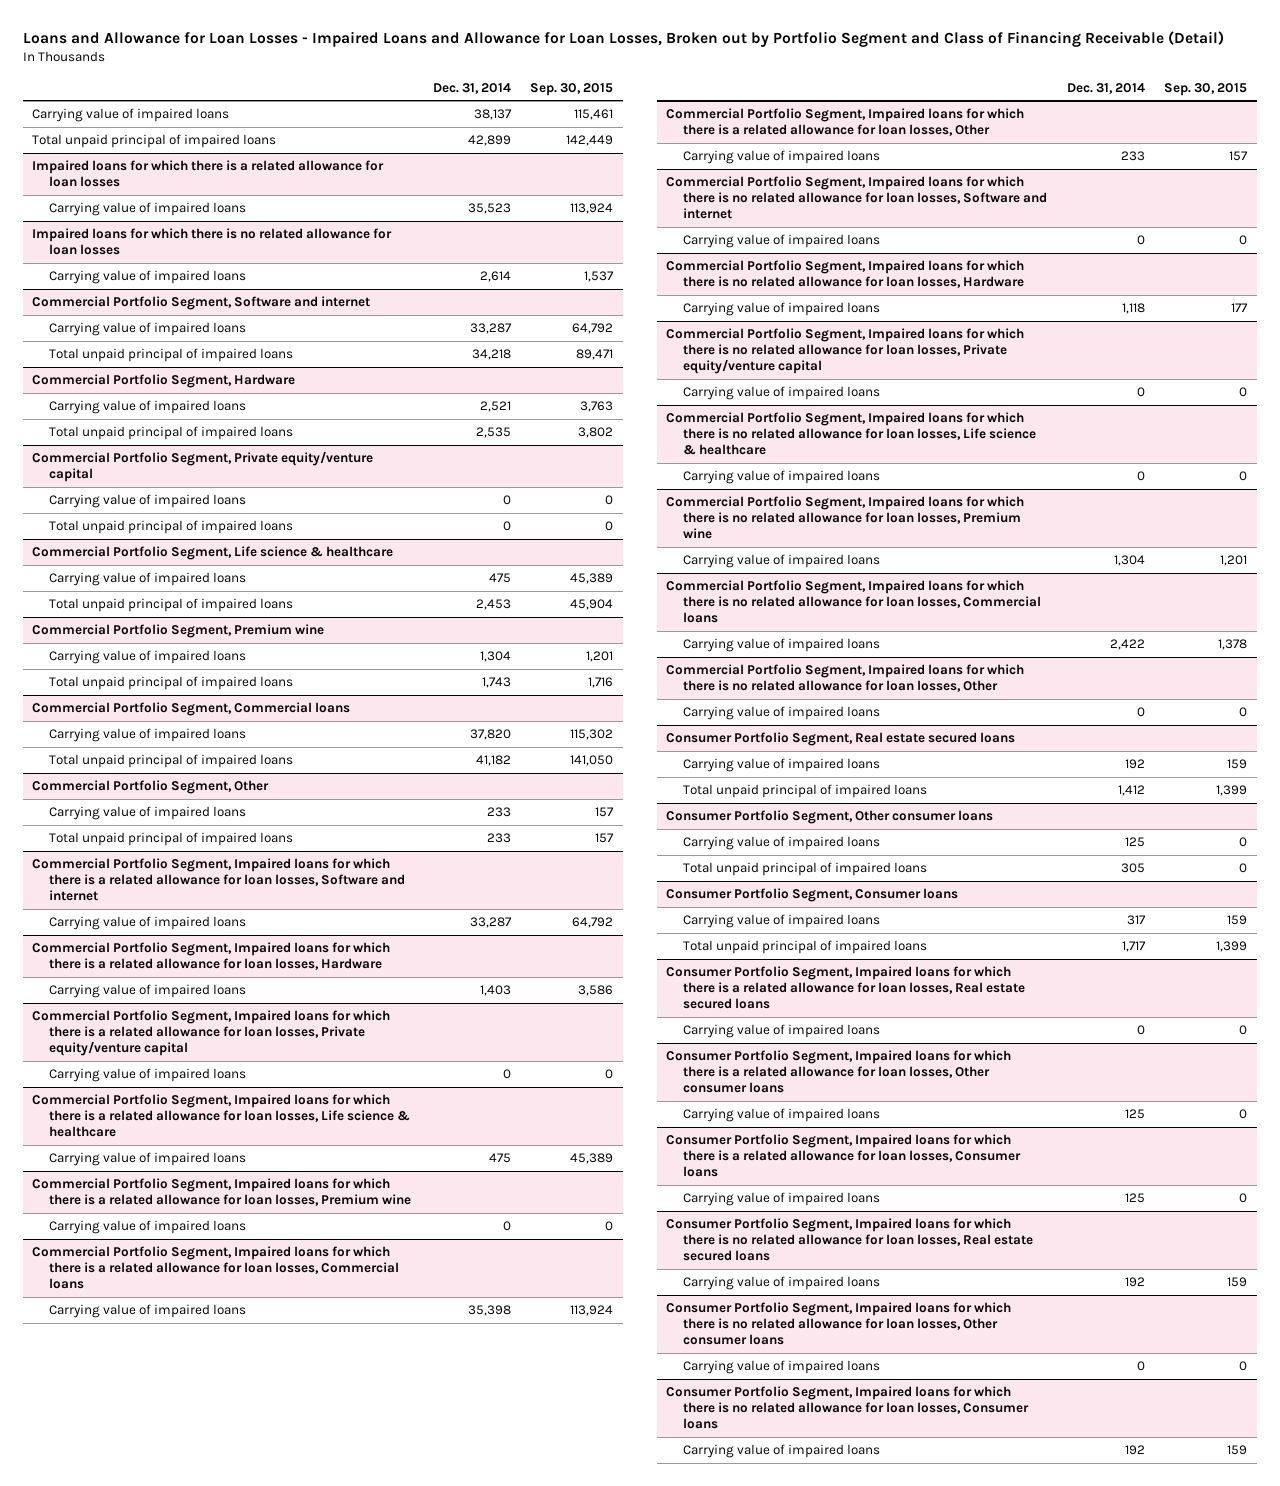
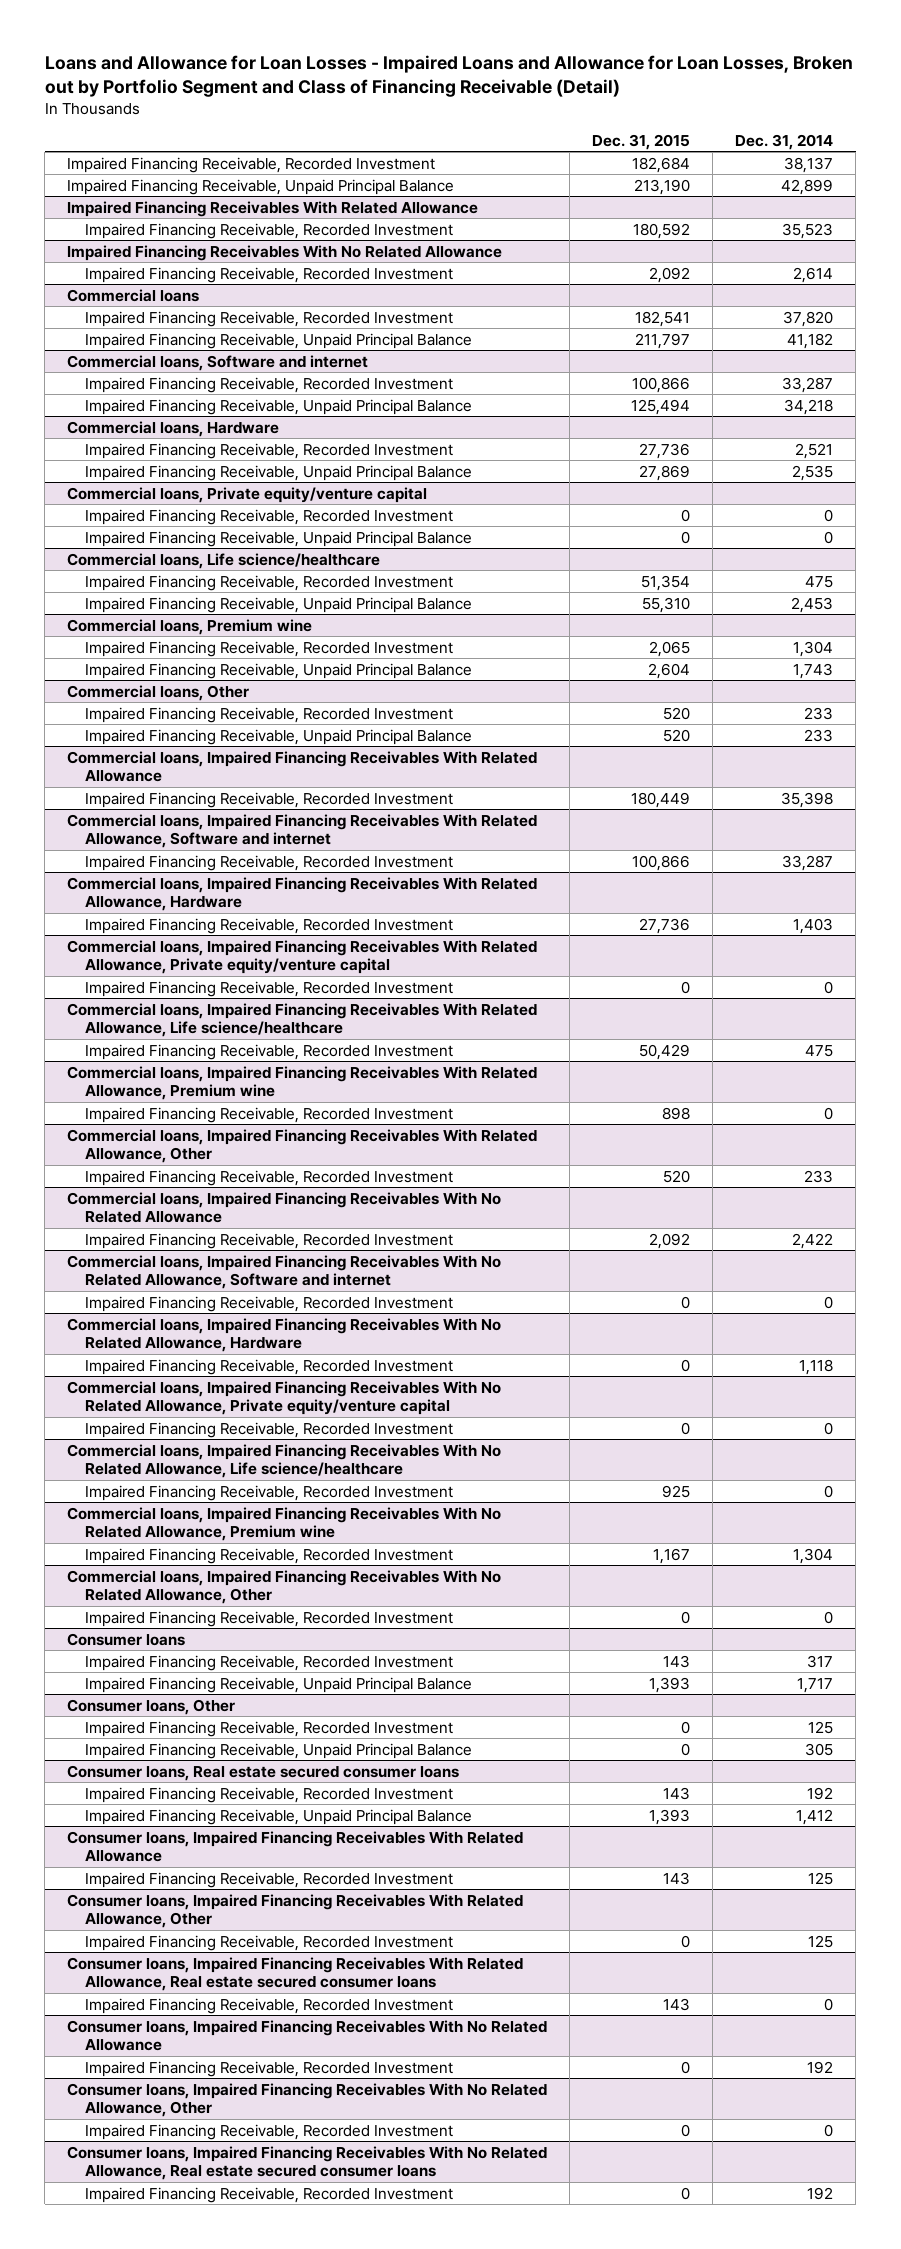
- | Dec. 31, 2014 | Sep. 30, 2015
+ | Dec. 31, 2015 | Dec. 31, 2014
- Carrying value of impaired loans | 38,137 | 115,461
- Total unpaid principal of impaired loans | 42,899 | 142,449
- Impaired loans for which there is a related allowance for loan losses
- Carrying value of impaired loans | 35,523 | 113,924
- Impaired loans for which there is no related allowance for loan losses
- Carrying value of impaired loans | 2,614 | 1,537
- Commercial Portfolio Segment, Software and internet
- Carrying value of impaired loans | 33,287 | 64,792
- Total unpaid principal of impaired loans | 34,218 | 89,471
- Commercial Portfolio Segment, Hardware
- Carrying value of impaired loans | 2,521 | 3,763
- Total unpaid principal of impaired loans | 2,535 | 3,802
- Commercial Portfolio Segment, Private equity/venture capital
- Carrying value of impaired loans | 0 | 0
- Total unpaid principal of impaired loans | 0 | 0
- Commercial Portfolio Segment, Life science & healthcare
- Carrying value of impaired loans | 475 | 45,389
- Total unpaid principal of impaired loans | 2,453 | 45,904
- Commercial Portfolio Segment, Premium wine
- Carrying value of impaired loans | 1,304 | 1,201
- Total unpaid principal of impaired loans | 1,743 | 1,716
- Commercial Portfolio Segment, Commercial loans
- Carrying value of impaired loans | 37,820 | 115,302
- Total unpaid principal of impaired loans | 41,182 | 141,050
- Commercial Portfolio Segment, Other
- Carrying value of impaired loans | 233 | 157
- Total unpaid principal of impaired loans | 233 | 157
- Commercial Portfolio Segment, Impaired loans for which there is a related allowance for loan losses, Software and internet
- Carrying value of impaired loans | 33,287 | 64,792
- Commercial Portfolio Segment, Impaired loans for which there is a related allowance for loan losses, Hardware
- Carrying value of impaired loans | 1,403 | 3,586
- Commercial Portfolio Segment, Impaired loans for which there is a related allowance for loan losses, Private equity/venture capital
- Carrying value of impaired loans | 0 | 0
- Commercial Portfolio Segment, Impaired loans for which there is a related allowance for loan losses, Life science & healthcare
- Carrying value of impaired loans | 475 | 45,389
- Commercial Portfolio Segment, Impaired loans for which there is a related allowance for loan losses, Premium wine
- Carrying value of impaired loans | 0 | 0
- Commercial Portfolio Segment, Impaired loans for which there is a related allowance for loan losses, Commercial loans
- Carrying value of impaired loans | 35,398 | 113,924
- Commercial Portfolio Segment, Impaired loans for which there is a related allowance for loan losses, Other
- Carrying value of impaired loans | 233 | 157
- Commercial Portfolio Segment, Impaired loans for which there is no related allowance for loan losses, Software and internet
- Carrying value of impaired loans | 0 | 0
- Commercial Portfolio Segment, Impaired loans for which there is no related allowance for loan losses, Hardware
- Carrying value of impaired loans | 1,118 | 177
- Commercial Portfolio Segment, Impaired loans for which there is no related allowance for loan losses, Private equity/venture capital
- Carrying value of impaired loans | 0 | 0
- Commercial Portfolio Segment, Impaired loans for which there is no related allowance for loan losses, Life science & healthcare
- Carrying value of impaired loans | 0 | 0
- Commercial Portfolio Segment, Impaired loans for which there is no related allowance for loan losses, Premium wine
- Carrying value of impaired loans | 1,304 | 1,201
- Commercial Portfolio Segment, Impaired loans for which there is no related allowance for loan losses, Commercial loans
- Carrying value of impaired loans | 2,422 | 1,378
- Commercial Portfolio Segment, Impaired loans for which there is no related allowance for loan losses, Other
- Carrying value of impaired loans | 0 | 0
- Consumer Portfolio Segment, Real estate secured loans
- Carrying value of impaired loans | 192 | 159
- Total unpaid principal of impaired loans | 1,412 | 1,399
- Consumer Portfolio Segment, Other consumer loans
- Carrying value of impaired loans | 125 | 0
- Total unpaid principal of impaired loans | 305 | 0
- Consumer Portfolio Segment, Consumer loans
- Carrying value of impaired loans | 317 | 159
- Total unpaid principal of impaired loans | 1,717 | 1,399
- Consumer Portfolio Segment, Impaired loans for which there is a related allowance for loan losses, Real estate secured loans
- Carrying value of impaired loans | 0 | 0
- Consumer Portfolio Segment, Impaired loans for which there is a related allowance for loan losses, Other consumer loans
- Carrying value of impaired loans | 125 | 0
- Consumer Portfolio Segment, Impaired loans for which there is a related allowance for loan losses, Consumer loans
- Carrying value of impaired loans | 125 | 0
- Consumer Portfolio Segment, Impaired loans for which there is no related allowance for loan losses, Real estate secured loans
- Carrying value of impaired loans | 192 | 159
- Consumer Portfolio Segment, Impaired loans for which there is no related allowance for loan losses, Other consumer loans
- Carrying value of impaired loans | 0 | 0
- Consumer Portfolio Segment, Impaired loans for which there is no related allowance for loan losses, Consumer loans
- Carrying value of impaired loans | 192 | 159
+ Impaired Financing Receivable, Recorded Investment | 182,684 | 38,137
+ Impaired Financing Receivable, Unpaid Principal Balance | 213,190 | 42,899
+ Impaired Financing Receivables With Related Allowance
+ Impaired Financing Receivable, Recorded Investment | 180,592 | 35,523
+ Impaired Financing Receivables With No Related Allowance
+ Impaired Financing Receivable, Recorded Investment | 2,092 | 2,614
+ Commercial loans
+ Impaired Financing Receivable, Recorded Investment | 182,541 | 37,820
+ Impaired Financing Receivable, Unpaid Principal Balance | 211,797 | 41,182
+ Commercial loans, Software and internet
+ Impaired Financing Receivable, Recorded Investment | 100,866 | 33,287
+ Impaired Financing Receivable, Unpaid Principal Balance | 125,494 | 34,218
+ Commercial loans, Hardware
+ Impaired Financing Receivable, Recorded Investment | 27,736 | 2,521
+ Impaired Financing Receivable, Unpaid Principal Balance | 27,869 | 2,535
+ Commercial loans, Private equity/venture capital
+ Impaired Financing Receivable, Recorded Investment | 0 | 0
+ Impaired Financing Receivable, Unpaid Principal Balance | 0 | 0
+ Commercial loans, Life science/healthcare
+ Impaired Financing Receivable, Recorded Investment | 51,354 | 475
+ Impaired Financing Receivable, Unpaid Principal Balance | 55,310 | 2,453
+ Commercial loans, Premium wine
+ Impaired Financing Receivable, Recorded Investment | 2,065 | 1,304
+ Impaired Financing Receivable, Unpaid Principal Balance | 2,604 | 1,743
+ Commercial loans, Other
+ Impaired Financing Receivable, Recorded Investment | 520 | 233
+ Impaired Financing Receivable, Unpaid Principal Balance | 520 | 233
+ Commercial loans, Impaired Financing Receivables With Related Allowance
+ Impaired Financing Receivable, Recorded Investment | 180,449 | 35,398
+ Commercial loans, Impaired Financing Receivables With Related Allowance, Software and internet
+ Impaired Financing Receivable, Recorded Investment | 100,866 | 33,287
+ Commercial loans, Impaired Financing Receivables With Related Allowance, Hardware
+ Impaired Financing Receivable, Recorded Investment | 27,736 | 1,403
+ Commercial loans, Impaired Financing Receivables With Related Allowance, Private equity/venture capital
+ Impaired Financing Receivable, Recorded Investment | 0 | 0
+ Commercial loans, Impaired Financing Receivables With Related Allowance, Life science/healthcare
+ Impaired Financing Receivable, Recorded Investment | 50,429 | 475
+ Commercial loans, Impaired Financing Receivables With Related Allowance, Premium wine
+ Impaired Financing Receivable, Recorded Investment | 898 | 0
+ Commercial loans, Impaired Financing Receivables With Related Allowance, Other
+ Impaired Financing Receivable, Recorded Investment | 520 | 233
+ Commercial loans, Impaired Financing Receivables With No Related Allowance
+ Impaired Financing Receivable, Recorded Investment | 2,092 | 2,422
+ Commercial loans, Impaired Financing Receivables With No Related Allowance, Software and internet
+ Impaired Financing Receivable, Recorded Investment | 0 | 0
+ Commercial loans, Impaired Financing Receivables With No Related Allowance, Hardware
+ Impaired Financing Receivable, Recorded Investment | 0 | 1,118
+ Commercial loans, Impaired Financing Receivables With No Related Allowance, Private equity/venture capital
+ Impaired Financing Receivable, Recorded Investment | 0 | 0
+ Commercial loans, Impaired Financing Receivables With No Related Allowance, Life science/healthcare
+ Impaired Financing Receivable, Recorded Investment | 925 | 0
+ Commercial loans, Impaired Financing Receivables With No Related Allowance, Premium wine
+ Impaired Financing Receivable, Recorded Investment | 1,167 | 1,304
+ Commercial loans, Impaired Financing Receivables With No Related Allowance, Other
+ Impaired Financing Receivable, Recorded Investment | 0 | 0
+ Consumer loans
+ Impaired Financing Receivable, Recorded Investment | 143 | 317
+ Impaired Financing Receivable, Unpaid Principal Balance | 1,393 | 1,717
+ Consumer loans, Other
+ Impaired Financing Receivable, Recorded Investment | 0 | 125
+ Impaired Financing Receivable, Unpaid Principal Balance | 0 | 305
+ Consumer loans, Real estate secured consumer loans
+ Impaired Financing Receivable, Recorded Investment | 143 | 192
+ Impaired Financing Receivable, Unpaid Principal Balance | 1,393 | 1,412
+ Consumer loans, Impaired Financing Receivables With Related Allowance
+ Impaired Financing Receivable, Recorded Investment | 143 | 125
+ Consumer loans, Impaired Financing Receivables With Related Allowance, Other
+ Impaired Financing Receivable, Recorded Investment | 0 | 125
+ Consumer loans, Impaired Financing Receivables With Related Allowance, Real estate secured consumer loans
+ Impaired Financing Receivable, Recorded Investment | 143 | 0
+ Consumer loans, Impaired Financing Receivables With No Related Allowance
+ Impaired Financing Receivable, Recorded Investment | 0 | 192
+ Consumer loans, Impaired Financing Receivables With No Related Allowance, Other
+ Impaired Financing Receivable, Recorded Investment | 0 | 0
+ Consumer loans, Impaired Financing Receivables With No Related Allowance, Real estate secured consumer loans
+ Impaired Financing Receivable, Recorded Investment | 0 | 192

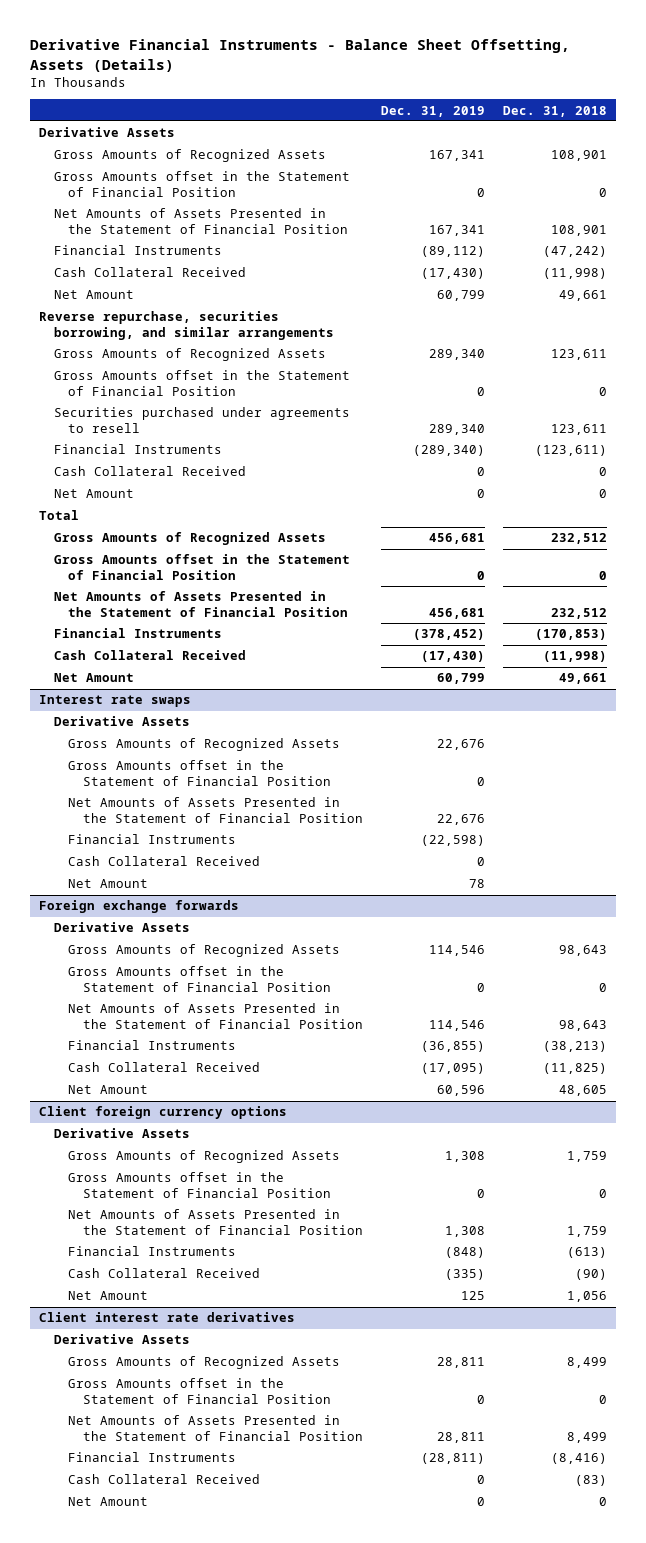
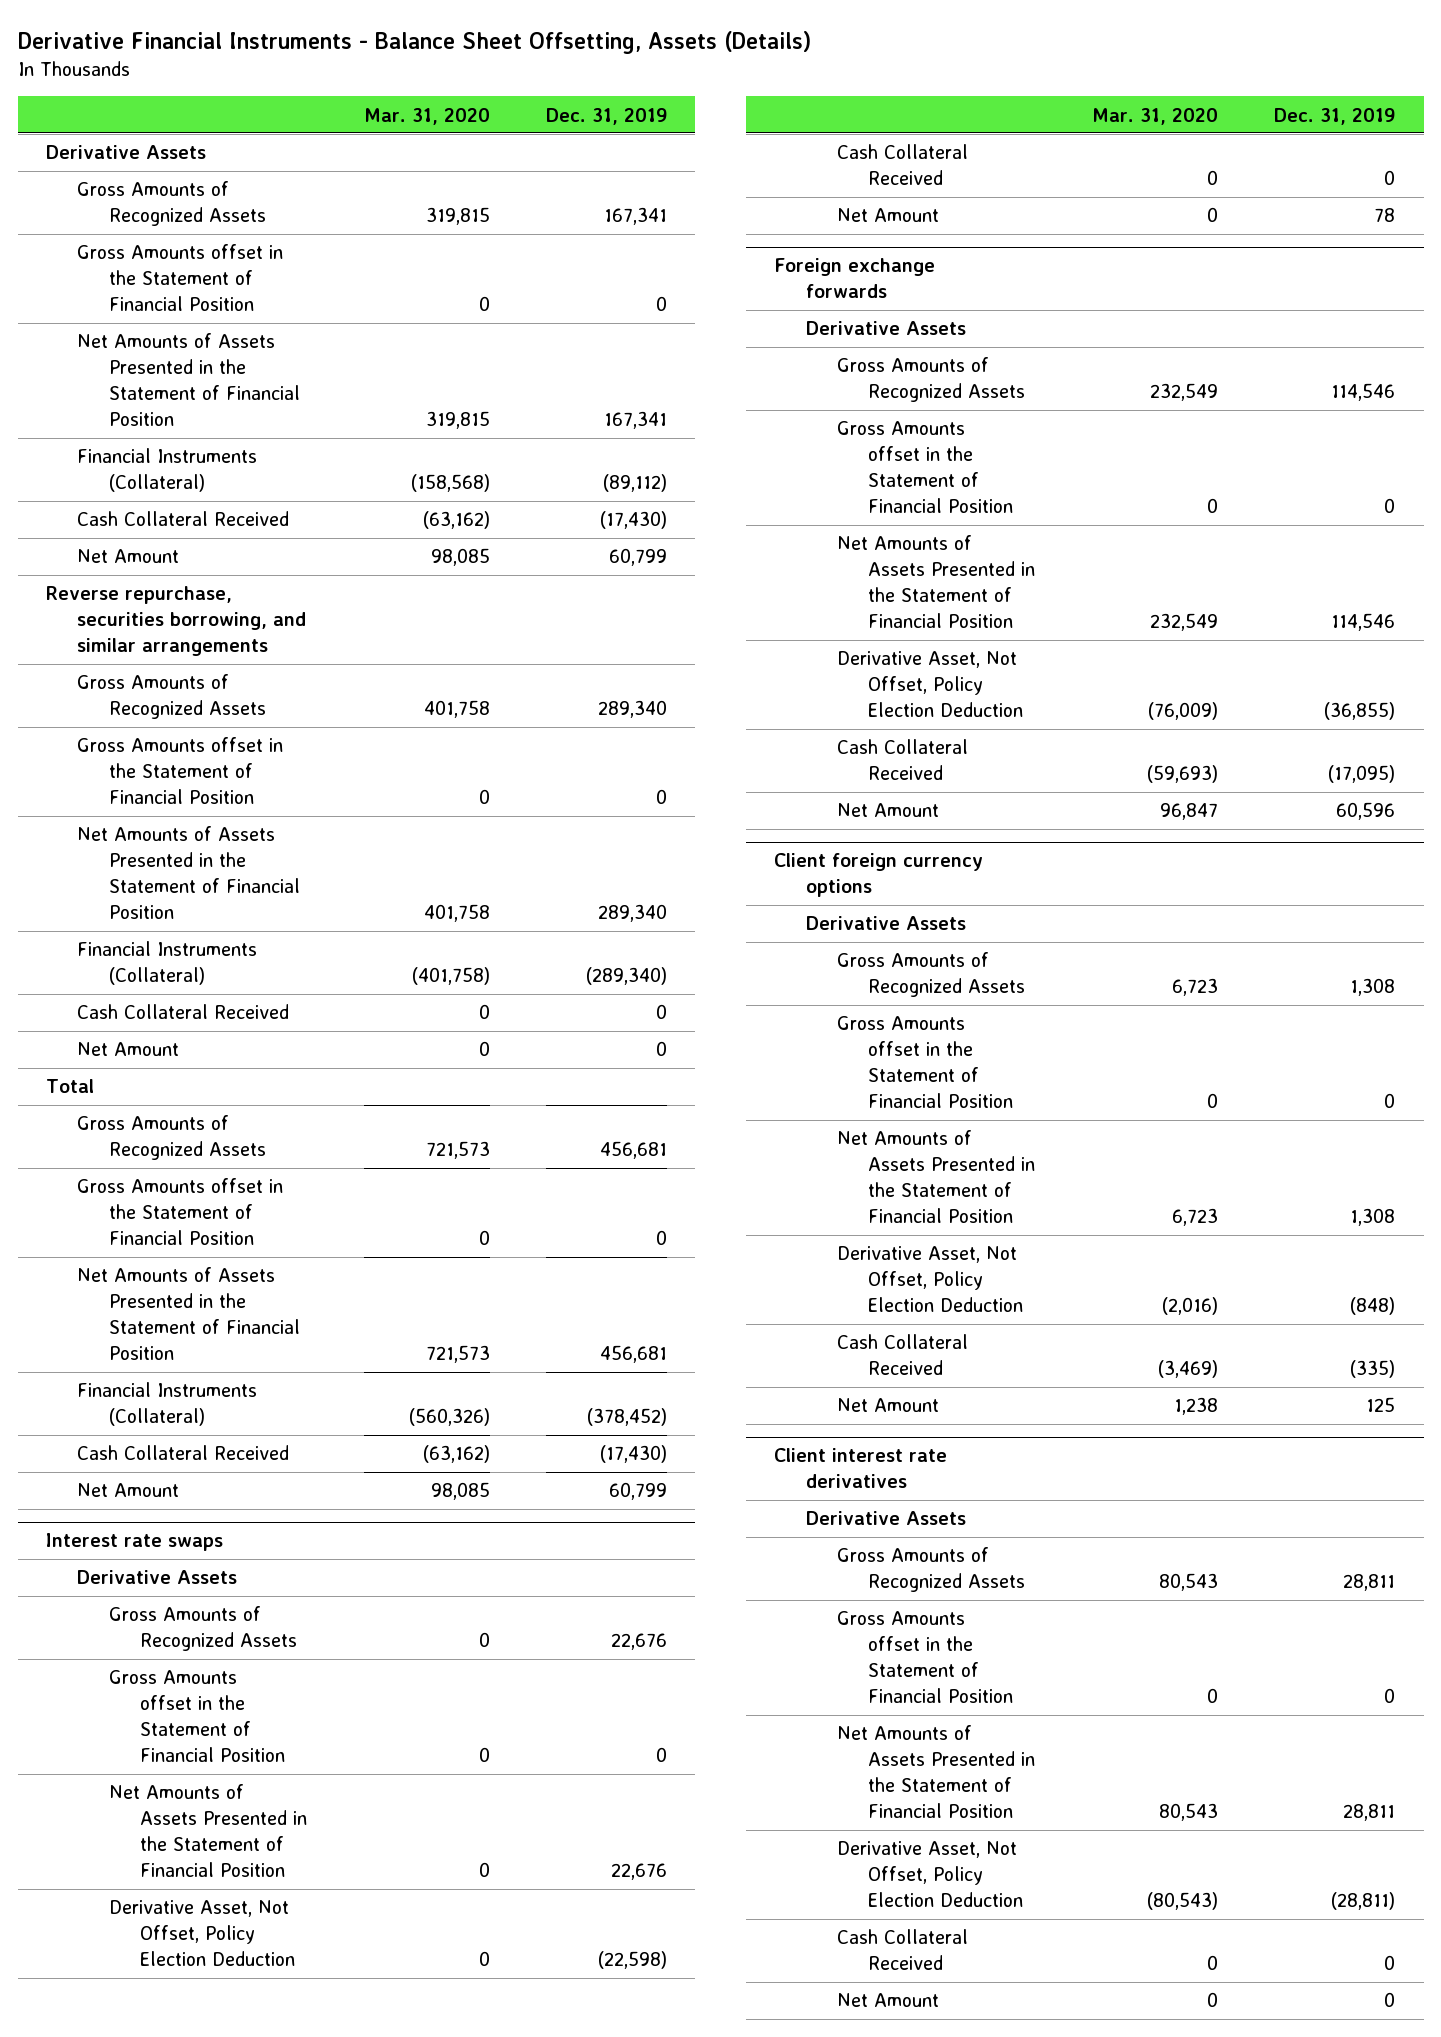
- | Dec. 31, 2019 | Dec. 31, 2018
+ | Mar. 31, 2020 | Dec. 31, 2019
- Financial Instruments | (89,112) | (47,242)
+ Financial Instruments (Collateral) | (158,568) | (89,112)
- Securities purchased under agreements to resell | 289,340 | 123,611
- Financial Instruments | (289,340) | (123,611)
+ Net Amounts of Assets Presented in the Statement of Financial Position | 401,758 | 289,340
+ Financial Instruments (Collateral) | (401,758) | (289,340)
- Financial Instruments | (378,452) | (170,853)
+ Financial Instruments (Collateral) | (560,326) | (378,452)
@ Interest rate swaps
- Financial Instruments | (22,598) |
+ Derivative Asset, Not Offset, Policy Election Deduction | 0 | (22,598)
@ Foreign exchange forwards
- Financial Instruments | (36,855) | (38,213)
+ Derivative Asset, Not Offset, Policy Election Deduction | (76,009) | (36,855)
@ Client foreign currency options
- Financial Instruments | (848) | (613)
+ Derivative Asset, Not Offset, Policy Election Deduction | (2,016) | (848)
@ Client interest rate derivatives
- Financial Instruments | (28,811) | (8,416)
+ Derivative Asset, Not Offset, Policy Election Deduction | (80,543) | (28,811)

